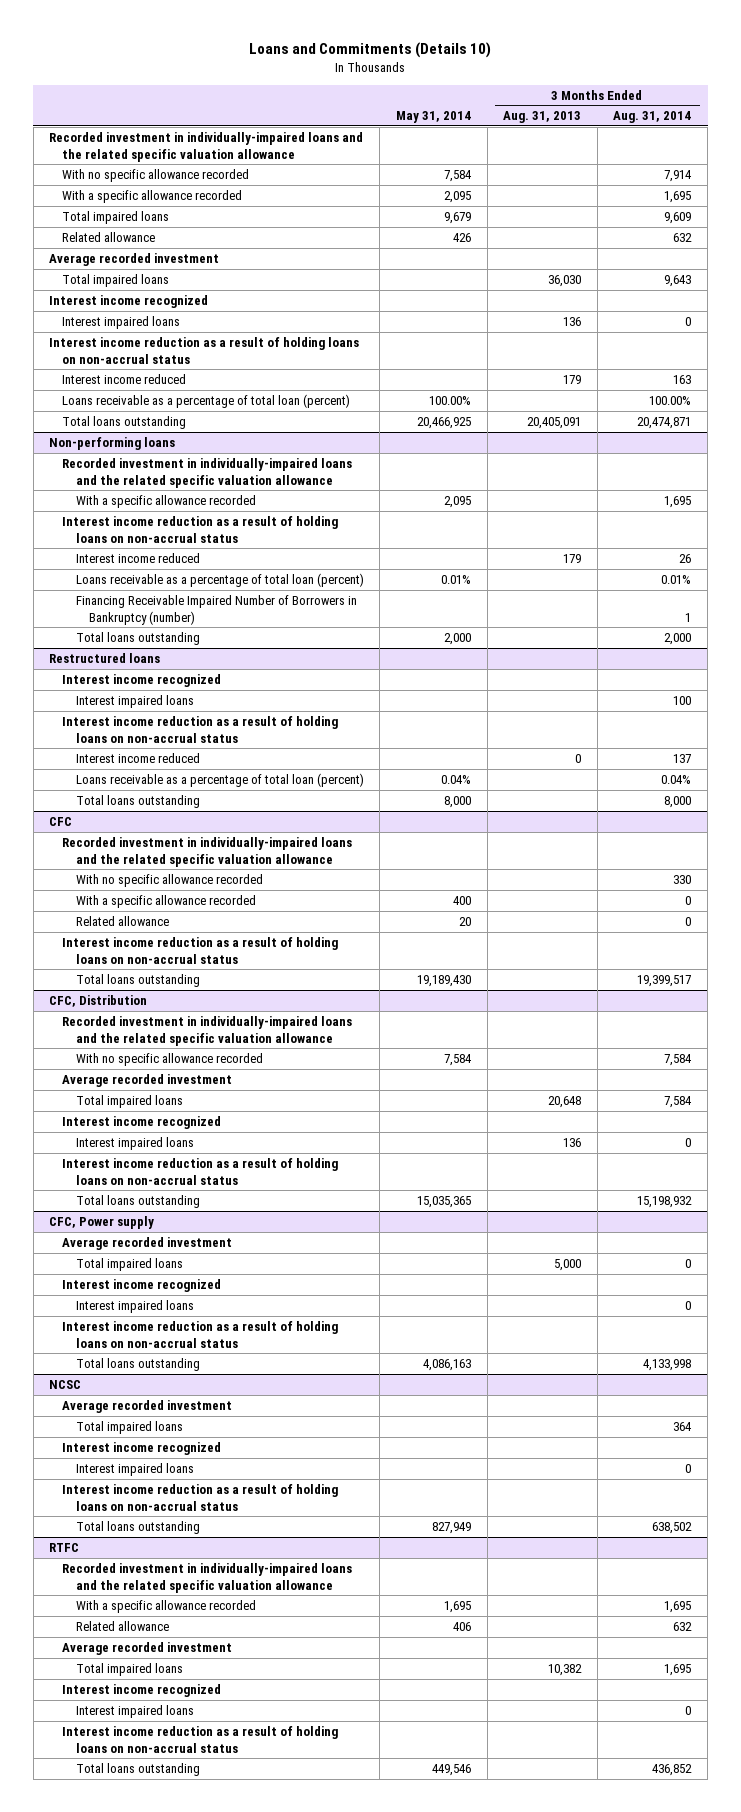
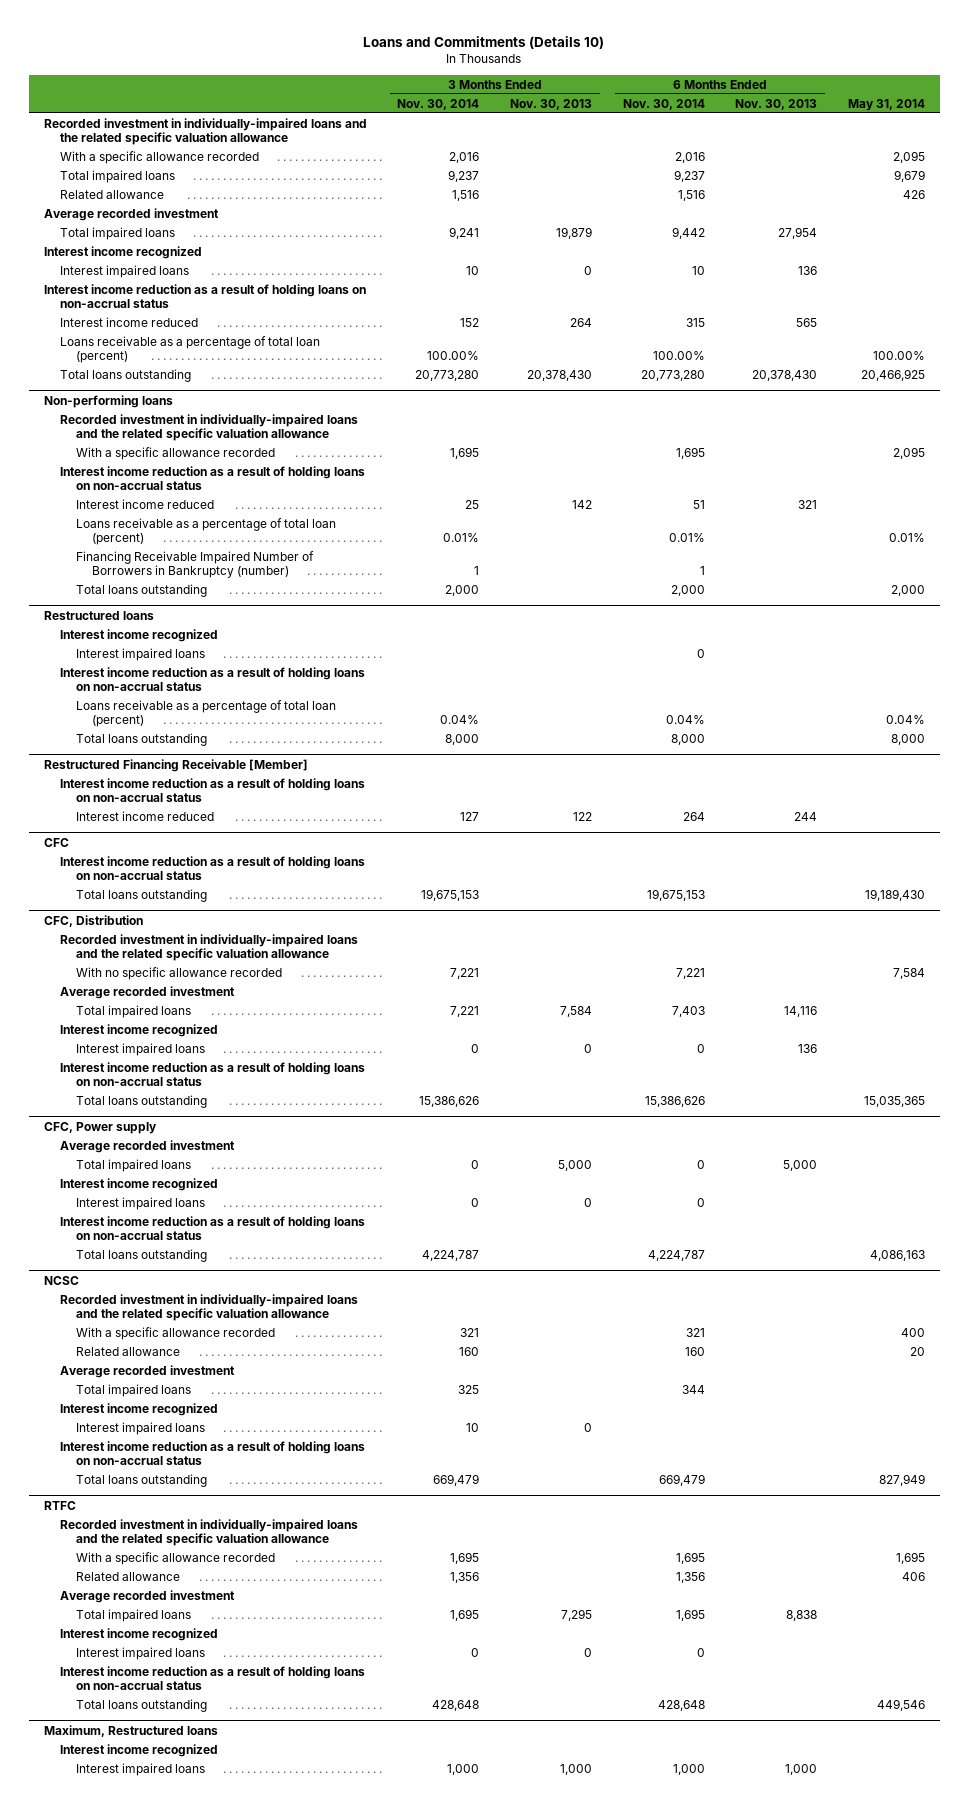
- | May 31, 2014 | 3 Months Ended Aug. 31, 2013 | 3 Months Ended Aug. 31, 2014
+ | 3 Months Ended Nov. 30, 2014 | 3 Months Ended Nov. 30, 2013 | 6 Months Ended Nov. 30, 2014 | 6 Months Ended Nov. 30, 2013 | May 31, 2014
- With no specific allowance recorded | 7,584 | | 7,914
@ Restructured loans
- Interest income reduced | | 0 | 137
+ Restructured Financing Receivable [Member]
+ Interest income reduction as a result of holding loans on non-accrual status
+ Interest income reduced | 127 | 122 | 264 | 244 |
@ CFC
- Recorded investment in individually-impaired loans and the related specific valuation allowance
- With no specific allowance recorded | | | 330
- With a specific allowance recorded | 400 | | 0
- Related allowance | 20 | | 0
@ NCSC
+ Recorded investment in individually-impaired loans and the related specific valuation allowance
+ With a specific allowance recorded | 321 | | 321 | | 400
+ Related allowance | 160 | | 160 | | 20
+ Maximum, Restructured loans
+ Interest income recognized
+ Interest impaired loans | 1,000 | 1,000 | 1,000 | 1,000 |

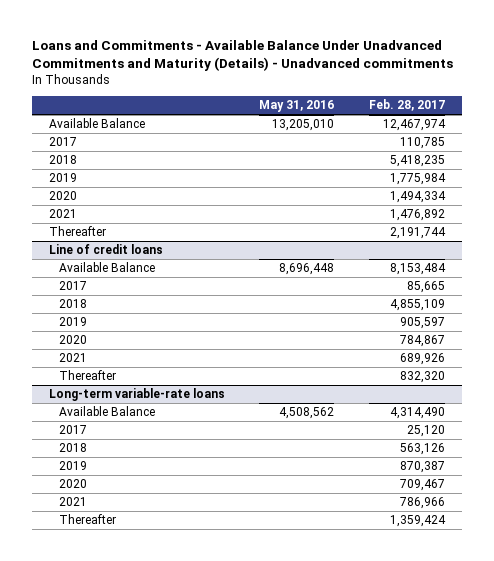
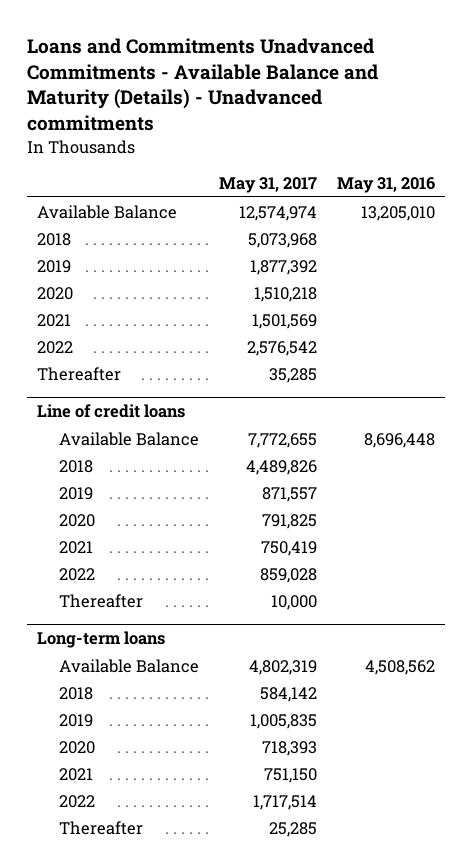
- Loans and Commitments - Available Balance Under Unadvanced Commitments and Maturity (Details) - Unadvanced commitments
+ Loans and Commitments Unadvanced Commitments - Available Balance and Maturity (Details) - Unadvanced commitments
- | May 31, 2016 | Feb. 28, 2017
+ | May 31, 2017 | May 31, 2016
- 2017 | | 110,785
+ 2022 | 2,576,542 |
@ Line of credit loans
- 2017 | | 85,665
+ 2022 | 859,028 |
- Long-term variable-rate loans
+ Long-term loans
- 2017 | | 25,120
+ 2022 | 1,717,514 |

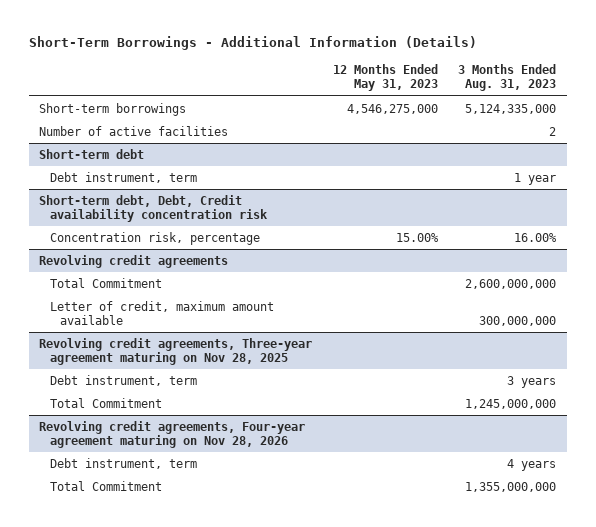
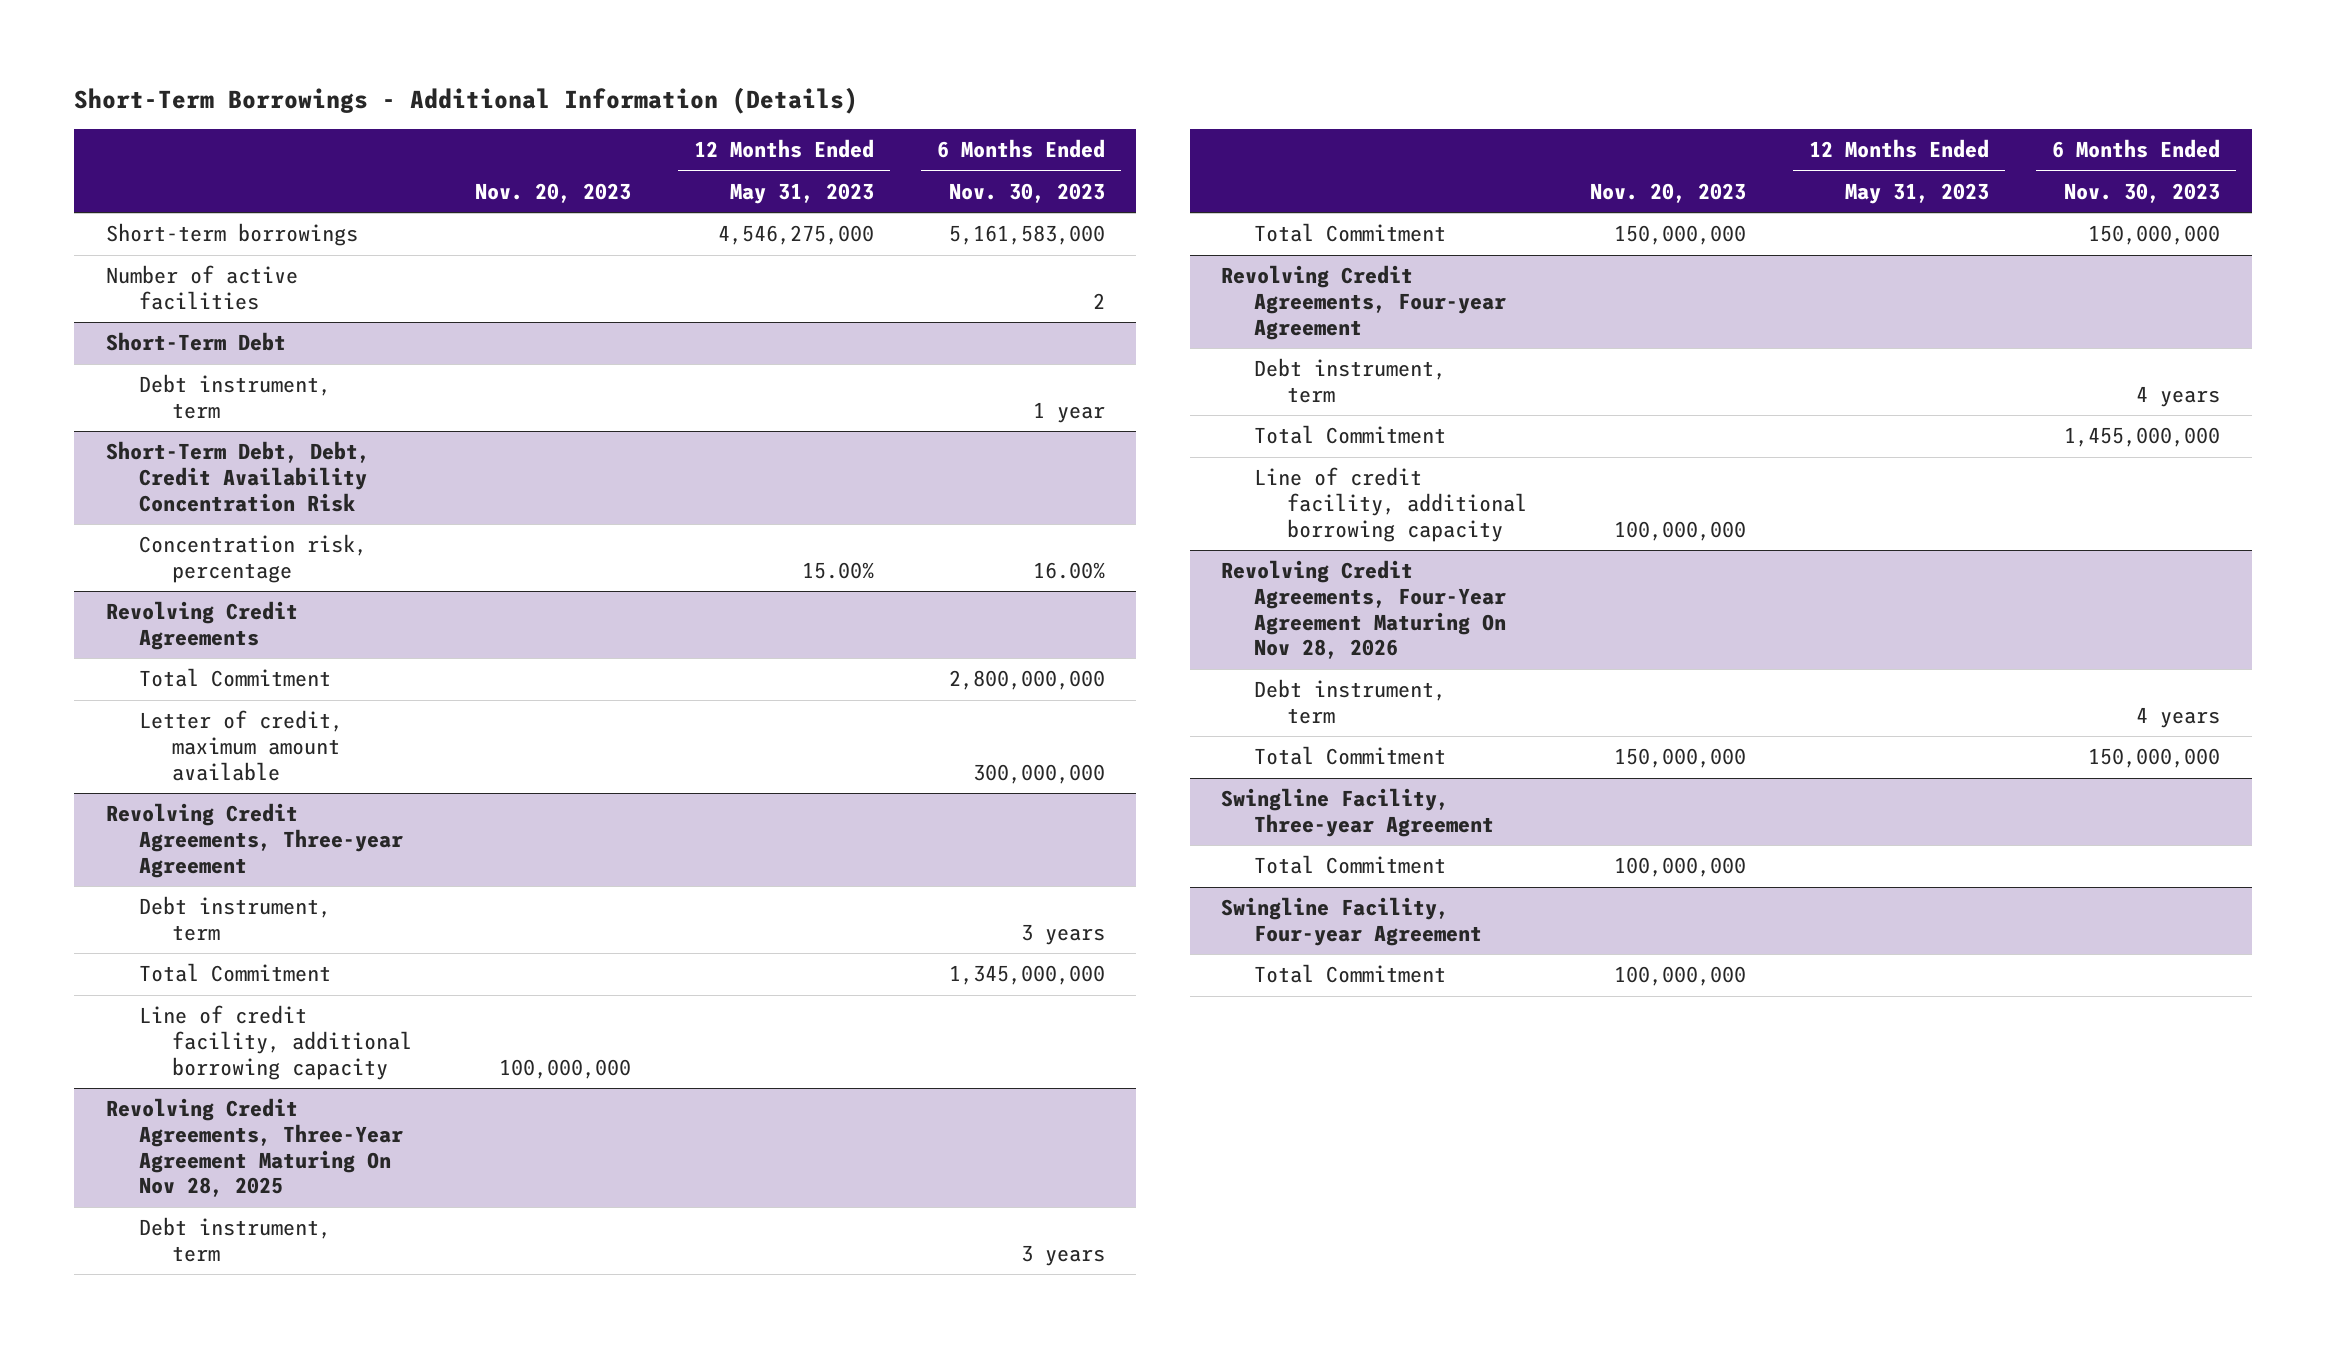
- | 12 Months Ended May 31, 2023 | 3 Months Ended Aug. 31, 2023
+ | Nov. 20, 2023 | 12 Months Ended May 31, 2023 | 6 Months Ended Nov. 30, 2023
- Short-term debt
+ Short-Term Debt
- Short-term debt, Debt, Credit availability concentration risk
+ Short-Term Debt, Debt, Credit Availability Concentration Risk
- Revolving credit agreements
+ Revolving Credit Agreements
- Revolving credit agreements, Three-year agreement maturing on Nov 28, 2025
+ Revolving Credit Agreements, Three-year Agreement
+ Debt instrument, term | | | 3 years
+ Total Commitment | | | 1,345,000,000
+ Line of credit facility, additional borrowing capacity | 100,000,000 | |
+ Revolving Credit Agreements, Three-Year Agreement Maturing On Nov 28, 2025
- Revolving credit agreements, Four-year agreement maturing on Nov 28, 2026
+ Revolving Credit Agreements, Four-year Agreement
+ Debt instrument, term | | | 4 years
+ Total Commitment | | | 1,455,000,000
+ Line of credit facility, additional borrowing capacity | 100,000,000 | |
+ Revolving Credit Agreements, Four-Year Agreement Maturing On Nov 28, 2026
+ Swingline Facility, Three-year Agreement
+ Total Commitment | 100,000,000 | |
+ Swingline Facility, Four-year Agreement
+ Total Commitment | 100,000,000 | |

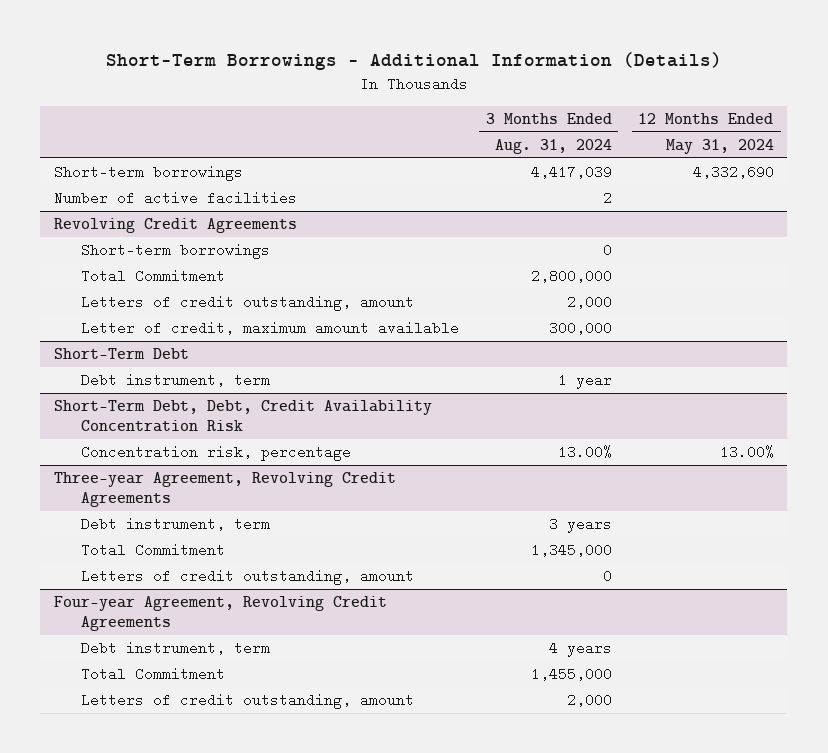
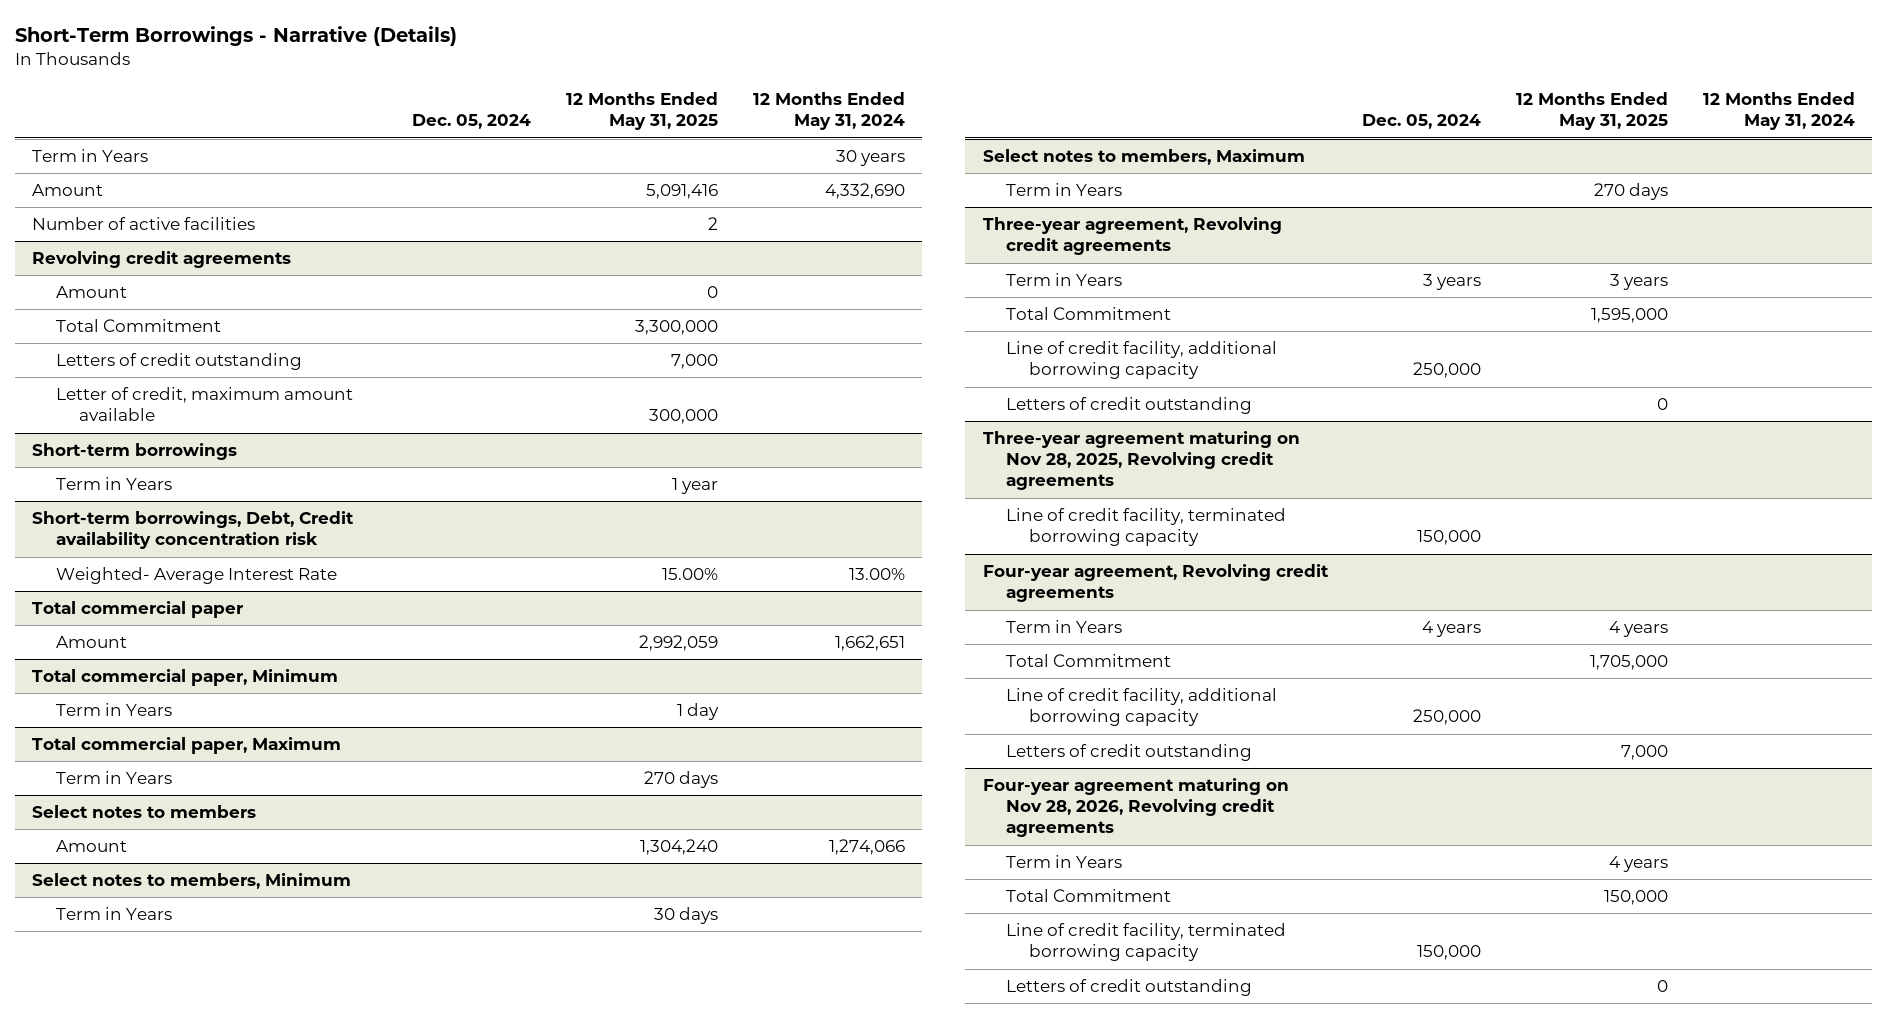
- Short-Term Borrowings - Additional Information (Details)
+ Short-Term Borrowings - Narrative (Details)
- | 3 Months Ended Aug. 31, 2024 | 12 Months Ended May 31, 2024
+ | Dec. 05, 2024 | 12 Months Ended May 31, 2025 | 12 Months Ended May 31, 2024
- Short-term borrowings | 4,417,039 | 4,332,690
+ Term in Years | | | 30 years
+ Amount | | 5,091,416 | 4,332,690
- Revolving Credit Agreements
- Short-term borrowings | 0 |
+ Revolving credit agreements
+ Amount | | 0 |
- Letters of credit outstanding, amount | 2,000 |
+ Letters of credit outstanding | | 7,000 |
- Short-Term Debt
- Debt instrument, term | 1 year |
- Short-Term Debt, Debt, Credit Availability Concentration Risk
- Concentration risk, percentage | 13.00% | 13.00%
- Three-year Agreement, Revolving Credit Agreements
- Debt instrument, term | 3 years |
+ Short-term borrowings
+ Term in Years | | 1 year |
+ Short-term borrowings, Debt, Credit availability concentration risk
+ Weighted- Average Interest Rate | | 15.00% | 13.00%
+ Total commercial paper
+ Amount | | 2,992,059 | 1,662,651
+ Total commercial paper, Minimum
+ Term in Years | | 1 day |
+ Total commercial paper, Maximum
+ Term in Years | | 270 days |
+ Select notes to members
+ Amount | | 1,304,240 | 1,274,066
+ Select notes to members, Minimum
+ Term in Years | | 30 days |
+ Select notes to members, Maximum
+ Term in Years | | 270 days |
+ Three-year agreement, Revolving credit agreements
+ Term in Years | 3 years | 3 years |
- Letters of credit outstanding, amount | 0 |
- Four-year Agreement, Revolving Credit Agreements
- Debt instrument, term | 4 years |
+ Line of credit facility, additional borrowing capacity | 250,000 | |
+ Letters of credit outstanding | | 0 |
+ Three-year agreement maturing on Nov 28, 2025, Revolving credit agreements
+ Line of credit facility, terminated borrowing capacity | 150,000 | |
+ Four-year agreement, Revolving credit agreements
+ Term in Years | 4 years | 4 years |
- Letters of credit outstanding, amount | 2,000 |
+ Line of credit facility, additional borrowing capacity | 250,000 | |
+ Letters of credit outstanding | | 7,000 |
+ Four-year agreement maturing on Nov 28, 2026, Revolving credit agreements
+ Term in Years | | 4 years |
+ Total Commitment | | 150,000 |
+ Line of credit facility, terminated borrowing capacity | 150,000 | |
+ Letters of credit outstanding | | 0 |

